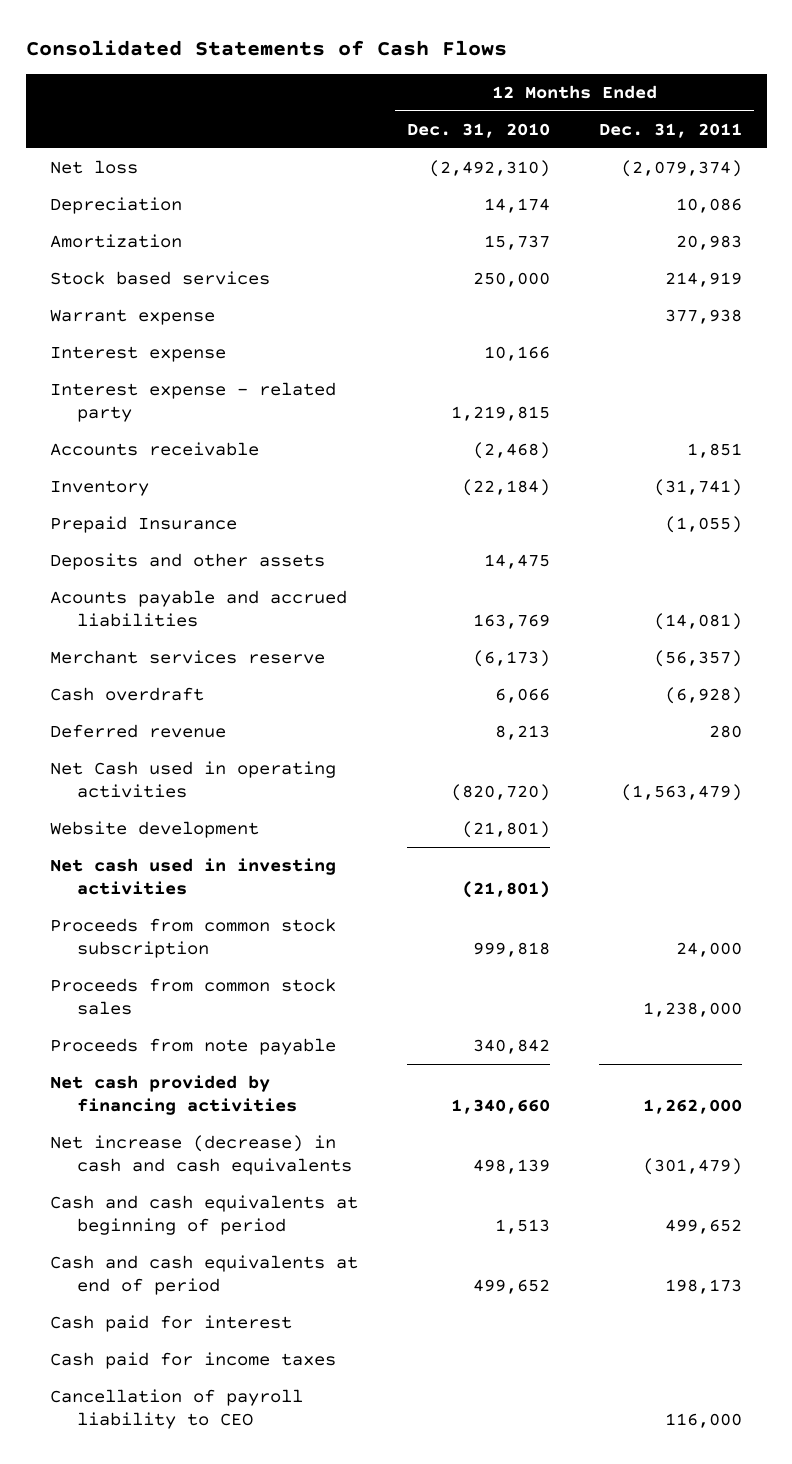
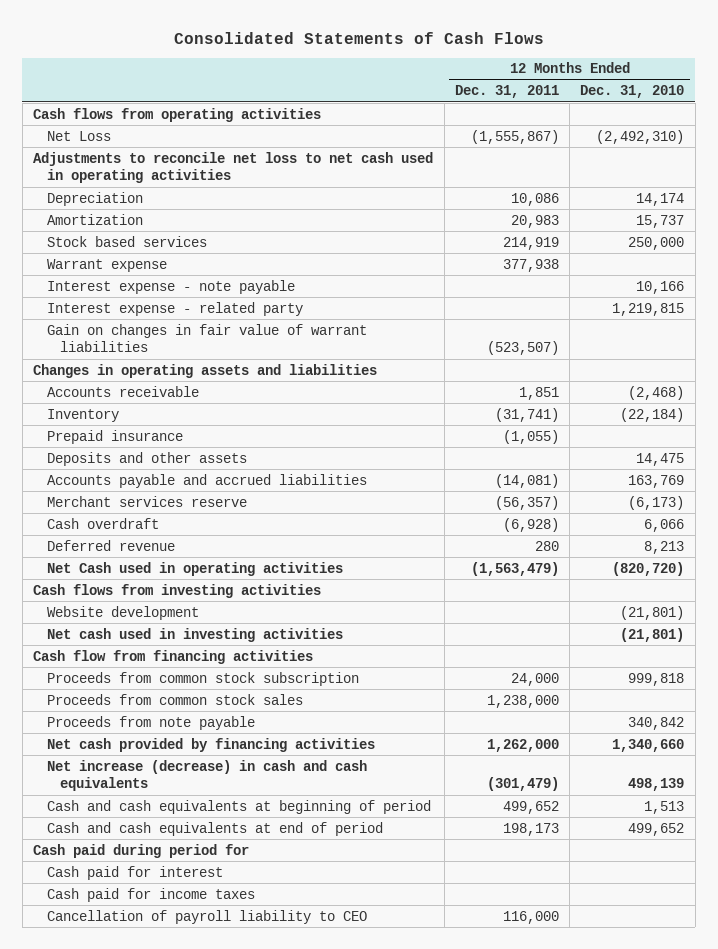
- | 12 Months Ended Dec. 31, 2010 | 12 Months Ended Dec. 31, 2011
+ | 12 Months Ended Dec. 31, 2011 | 12 Months Ended Dec. 31, 2010
- Net loss | (2,492,310) | (2,079,374)
+ Cash flows from operating activities
+ Net Loss | (1,555,867) | (2,492,310)
+ Adjustments to reconcile net loss to net cash used in operating activities
- Interest expense | 10,166 |
+ Interest expense - note payable | | 10,166
+ Gain on changes in fair value of warrant liabilities | (523,507) |
+ Changes in operating assets and liabilities
- Prepaid Insurance | | (1,055)
+ Prepaid insurance | (1,055) |
- Acounts payable and accrued liabilities | 163,769 | (14,081)
+ Accounts payable and accrued liabilities | (14,081) | 163,769
+ Cash flows from investing activities
+ Cash flow from financing activities
+ Cash paid during period for

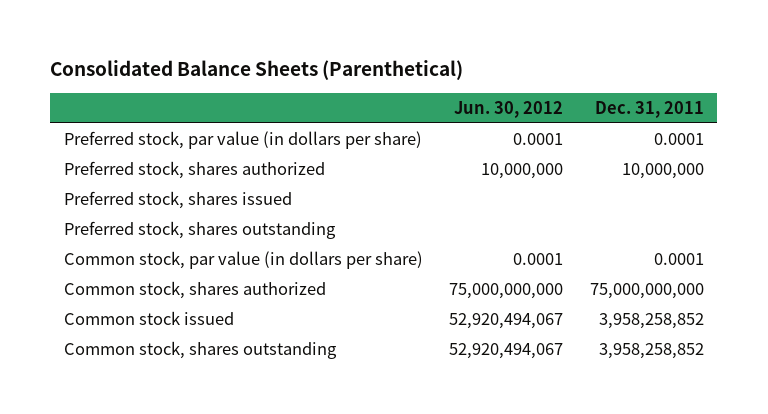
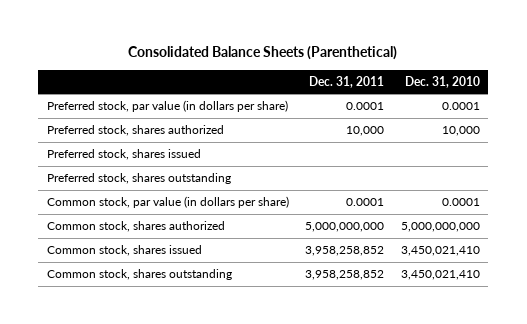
- | Jun. 30, 2012 | Dec. 31, 2011
+ | Dec. 31, 2011 | Dec. 31, 2010
- Preferred stock, shares authorized | 10,000,000 | 10,000,000
+ Preferred stock, shares authorized | 10,000 | 10,000
- Common stock, shares authorized | 75,000,000,000 | 75,000,000,000
- Common stock issued | 52,920,494,067 | 3,958,258,852
+ Common stock, shares authorized | 5,000,000,000 | 5,000,000,000
+ Common stock, shares issued | 3,958,258,852 | 3,450,021,410

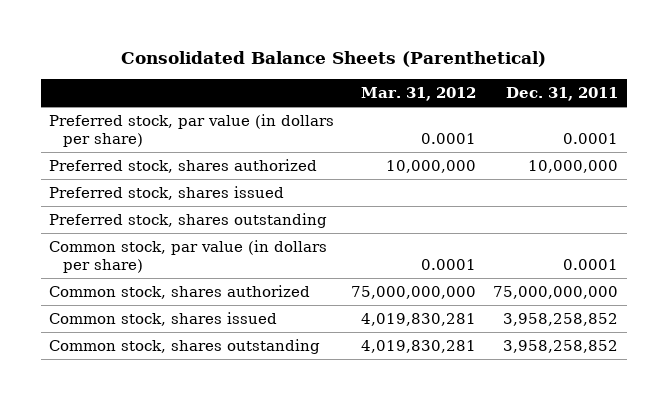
- | Dec. 31, 2011 | Dec. 31, 2010
+ | Mar. 31, 2012 | Dec. 31, 2011
- Preferred stock, shares authorized | 10,000 | 10,000
+ Preferred stock, shares authorized | 10,000,000 | 10,000,000
- Common stock, shares authorized | 5,000,000,000 | 5,000,000,000
+ Common stock, shares authorized | 75,000,000,000 | 75,000,000,000

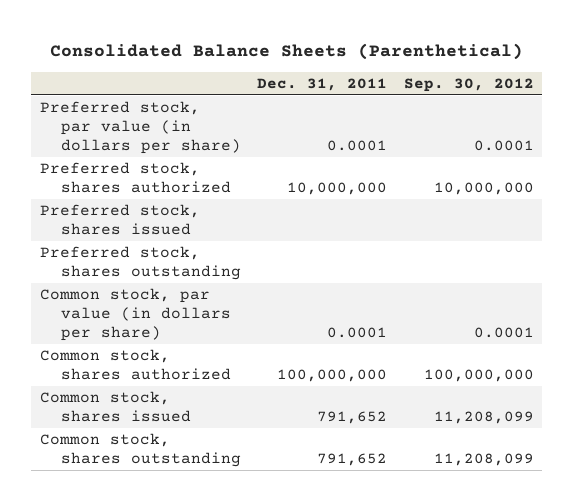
- | Mar. 31, 2012 | Dec. 31, 2011
+ | Dec. 31, 2011 | Sep. 30, 2012
- Common stock, shares authorized | 75,000,000,000 | 75,000,000,000
- Common stock, shares issued | 4,019,830,281 | 3,958,258,852
- Common stock, shares outstanding | 4,019,830,281 | 3,958,258,852
+ Common stock, shares authorized | 100,000,000 | 100,000,000
+ Common stock, shares issued | 791,652 | 11,208,099
+ Common stock, shares outstanding | 791,652 | 11,208,099

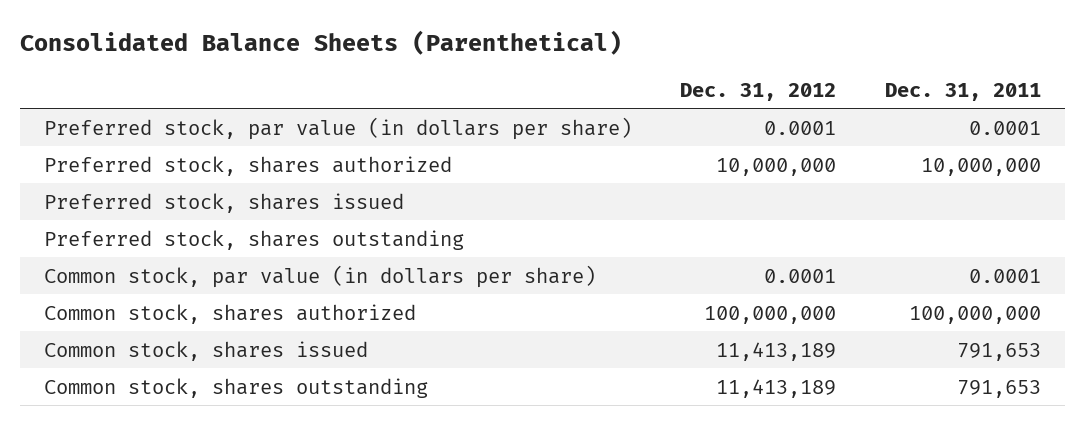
- | Dec. 31, 2011 | Sep. 30, 2012
+ | Dec. 31, 2012 | Dec. 31, 2011
- Common stock, shares issued | 791,652 | 11,208,099
- Common stock, shares outstanding | 791,652 | 11,208,099
+ Common stock, shares issued | 11,413,189 | 791,653
+ Common stock, shares outstanding | 11,413,189 | 791,653

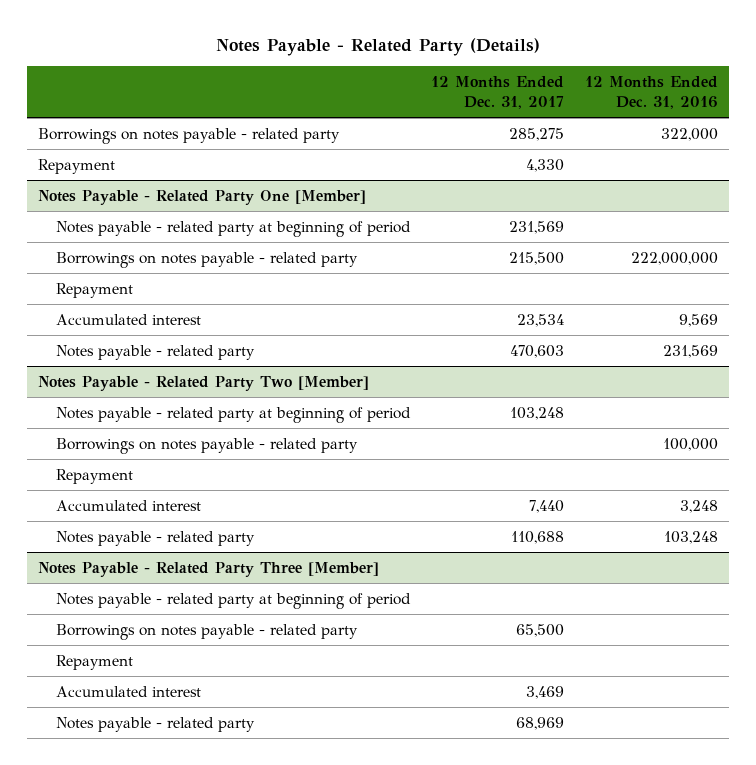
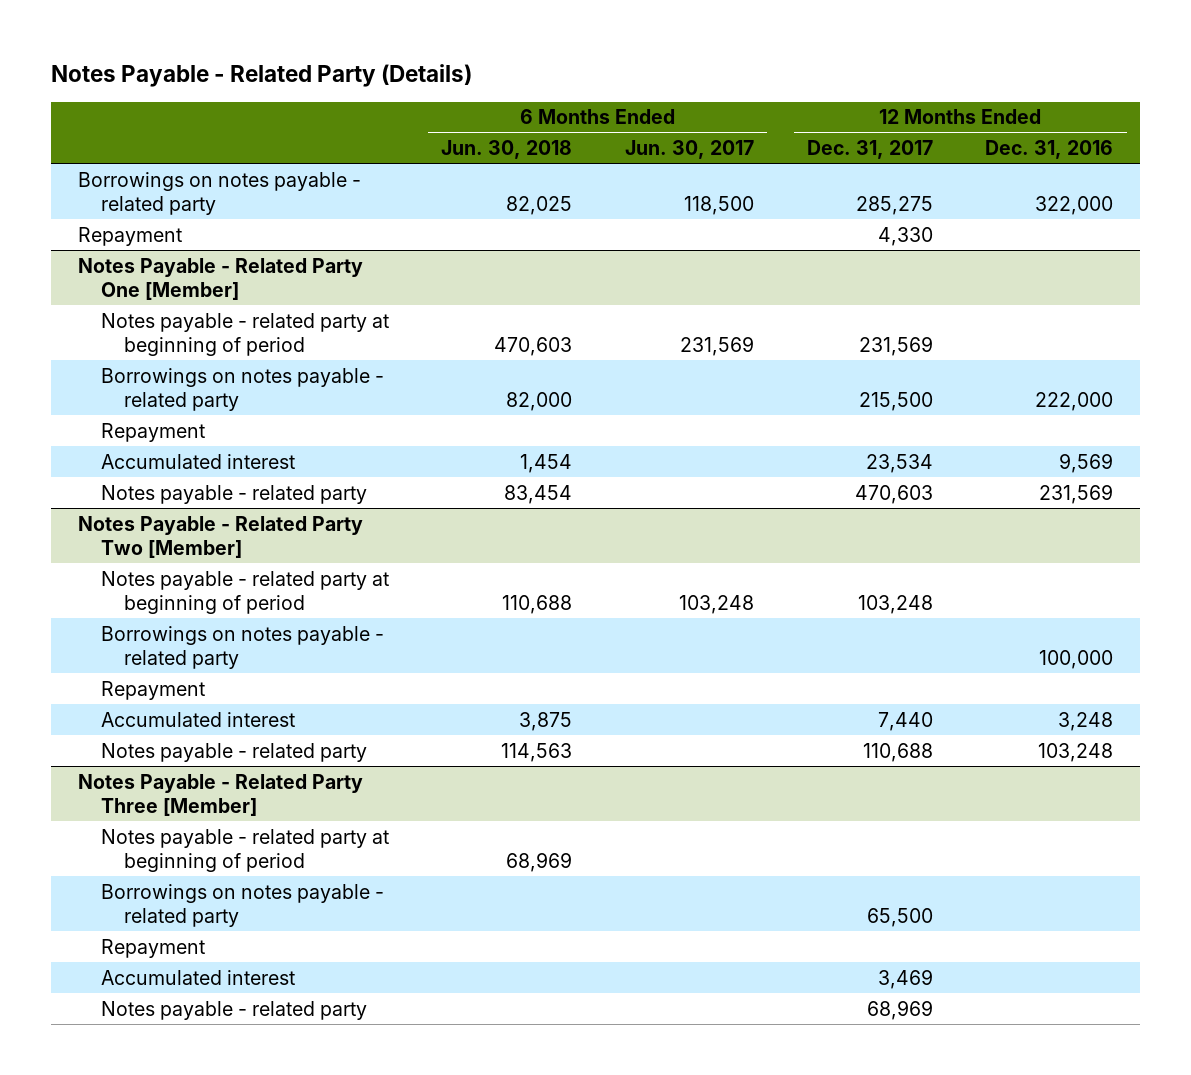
- | 12 Months Ended Dec. 31, 2017 | 12 Months Ended Dec. 31, 2016
+ | 6 Months Ended Jun. 30, 2018 | 6 Months Ended Jun. 30, 2017 | 12 Months Ended Dec. 31, 2017 | 12 Months Ended Dec. 31, 2016
@ Notes Payable - Related Party One [Member]
- Borrowings on notes payable - related party | 215,500 | 222,000,000
+ Borrowings on notes payable - related party | 82,000 | | 215,500 | 222,000

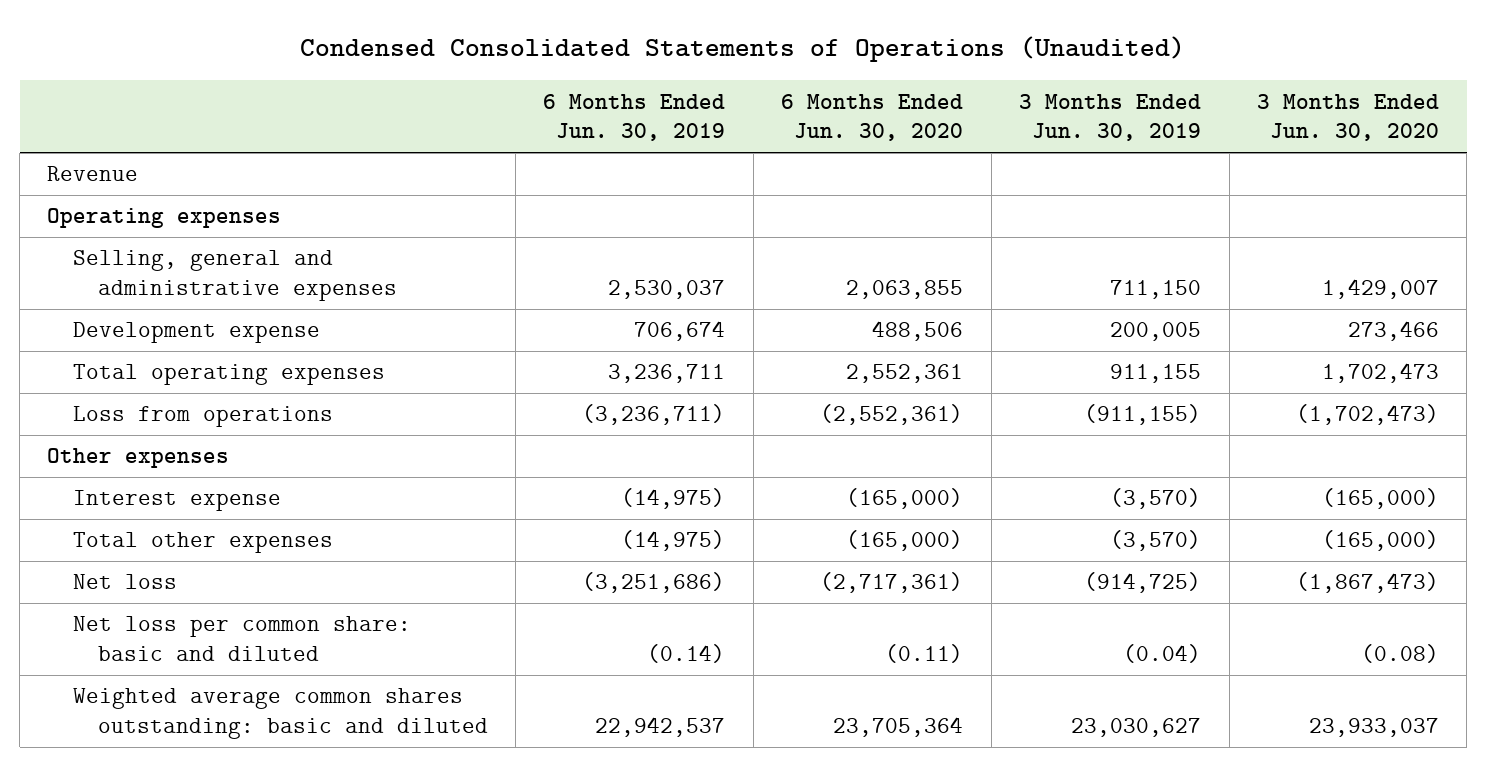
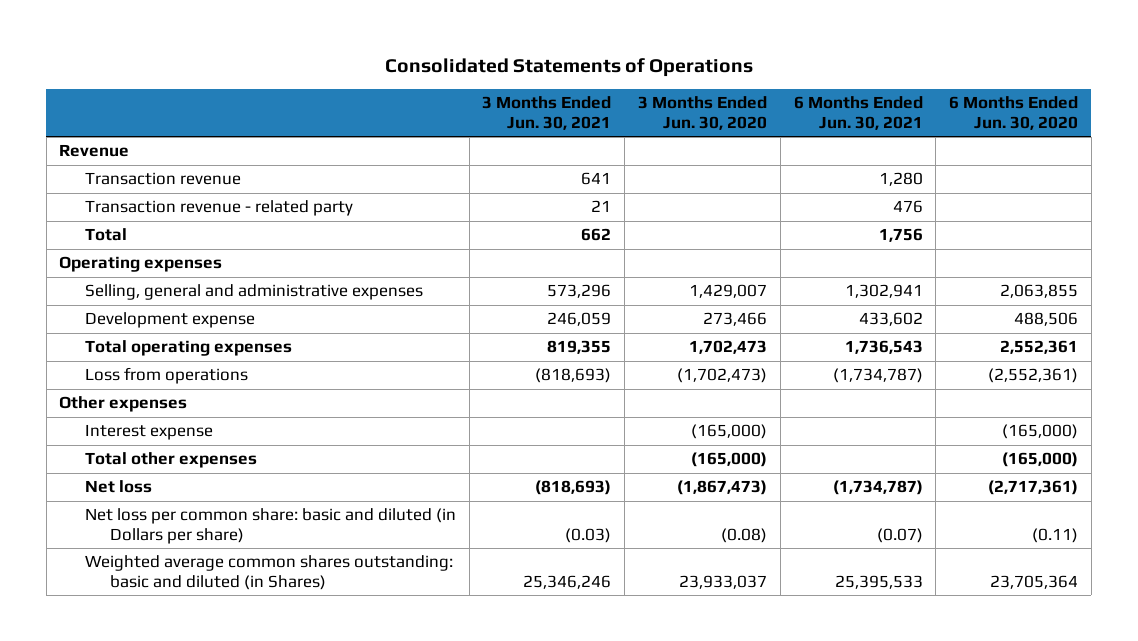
- Condensed Consolidated Statements of Operations (Unaudited)
+ Consolidated Statements of Operations
- | 6 Months Ended Jun. 30, 2019 | 6 Months Ended Jun. 30, 2020 | 3 Months Ended Jun. 30, 2019 | 3 Months Ended Jun. 30, 2020
+ | 3 Months Ended Jun. 30, 2021 | 3 Months Ended Jun. 30, 2020 | 6 Months Ended Jun. 30, 2021 | 6 Months Ended Jun. 30, 2020
+ Transaction revenue | 641 | | 1,280 |
+ Transaction revenue - related party | 21 | | 476 |
+ Total | 662 | | 1,756 |
- Net loss per common share: basic and diluted | (0.14) | (0.11) | (0.04) | (0.08)
- Weighted average common shares outstanding: basic and diluted | 22,942,537 | 23,705,364 | 23,030,627 | 23,933,037
+ Net loss per common share: basic and diluted (in Dollars per share) | (0.03) | (0.08) | (0.07) | (0.11)
+ Weighted average common shares outstanding: basic and diluted (in Shares) | 25,346,246 | 23,933,037 | 25,395,533 | 23,705,364

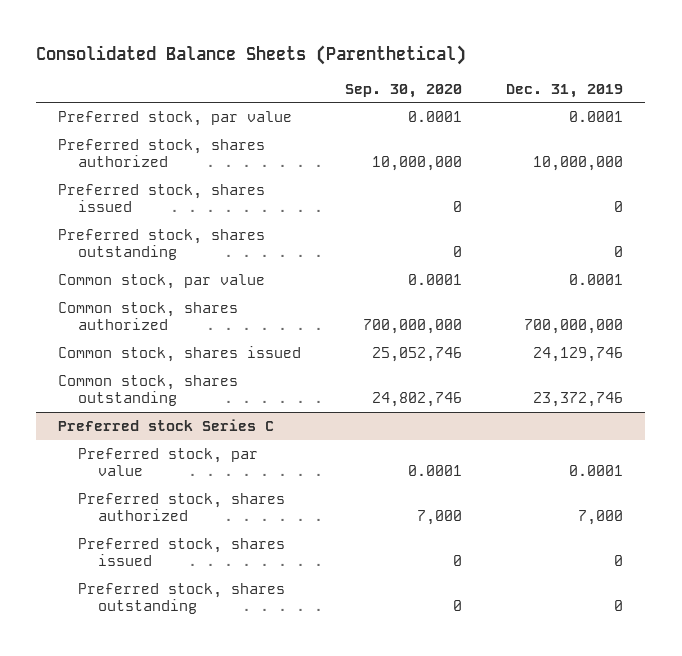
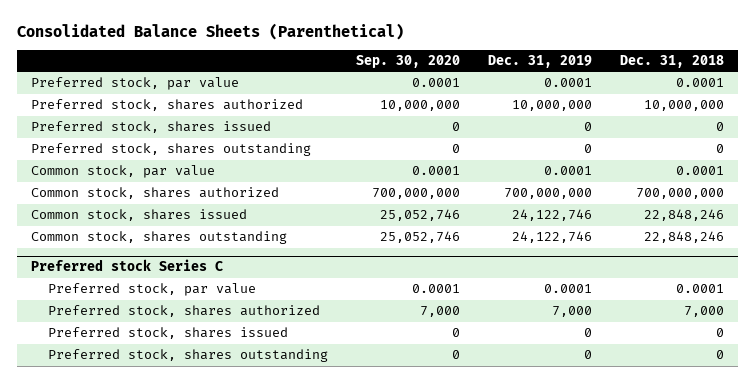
- | Sep. 30, 2020 | Dec. 31, 2019
+ | Sep. 30, 2020 | Dec. 31, 2019 | Dec. 31, 2018
- Common stock, shares issued | 25,052,746 | 24,129,746
- Common stock, shares outstanding | 24,802,746 | 23,372,746
+ Common stock, shares issued | 25,052,746 | 24,122,746 | 22,848,246
+ Common stock, shares outstanding | 25,052,746 | 24,122,746 | 22,848,246

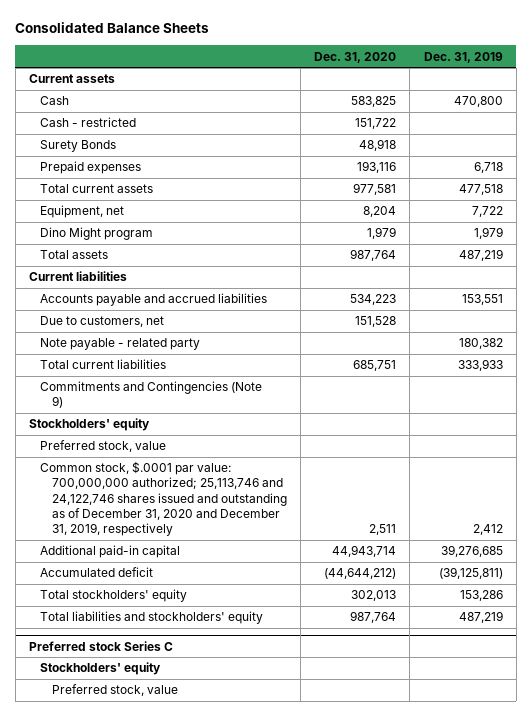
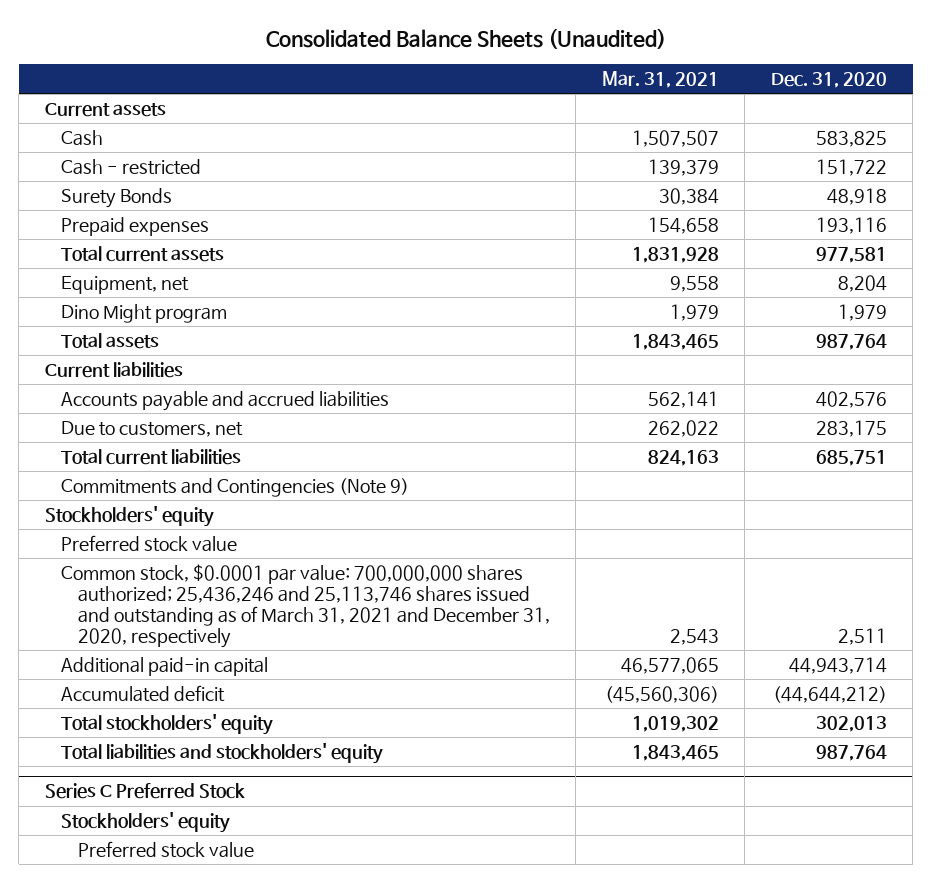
- Consolidated Balance Sheets
+ Consolidated Balance Sheets (Unaudited)
- | Dec. 31, 2020 | Dec. 31, 2019
+ | Mar. 31, 2021 | Dec. 31, 2020
- Accounts payable and accrued liabilities | 534,223 | 153,551
- Due to customers, net | 151,528 |
- Note payable - related party | | 180,382
+ Accounts payable and accrued liabilities | 562,141 | 402,576
+ Due to customers, net | 262,022 | 283,175
- Preferred stock, value
- Common stock, $.0001 par value: 700,000,000 authorized; 25,113,746 and 24,122,746 shares issued and outstanding as of December 31, 2020 and December 31, 2019, respectively | 2,511 | 2,412
+ Preferred stock value
+ Common stock, $0.0001 par value: 700,000,000 shares authorized; 25,436,246 and 25,113,746 shares issued and outstanding as of March 31, 2021 and December 31, 2020, respectively | 2,543 | 2,511
- Preferred stock Series C
+ Series C Preferred Stock
- Preferred stock, value
+ Preferred stock value

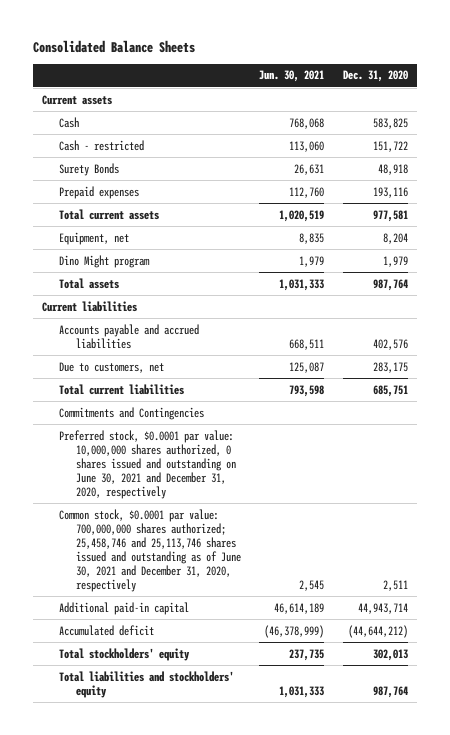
- Consolidated Balance Sheets (Unaudited)
+ Consolidated Balance Sheets
- | Mar. 31, 2021 | Dec. 31, 2020
+ | Jun. 30, 2021 | Dec. 31, 2020
- Commitments and Contingencies (Note 9)
- Stockholders' equity
- Preferred stock value
- Common stock, $0.0001 par value: 700,000,000 shares authorized; 25,436,246 and 25,113,746 shares issued and outstanding as of March 31, 2021 and December 31, 2020, respectively | 2,543 | 2,511
+ Commitments and Contingencies
+ Preferred stock, $0.0001 par value: 10,000,000 shares authorized, 0 shares issued and outstanding on June 30, 2021 and December 31, 2020, respectively
+ Common stock, $0.0001 par value: 700,000,000 shares authorized; 25,458,746 and 25,113,746 shares issued and outstanding as of June 30, 2021 and December 31, 2020, respectively | 2,545 | 2,511
- Series C Preferred Stock
- Stockholders' equity
- Preferred stock value

